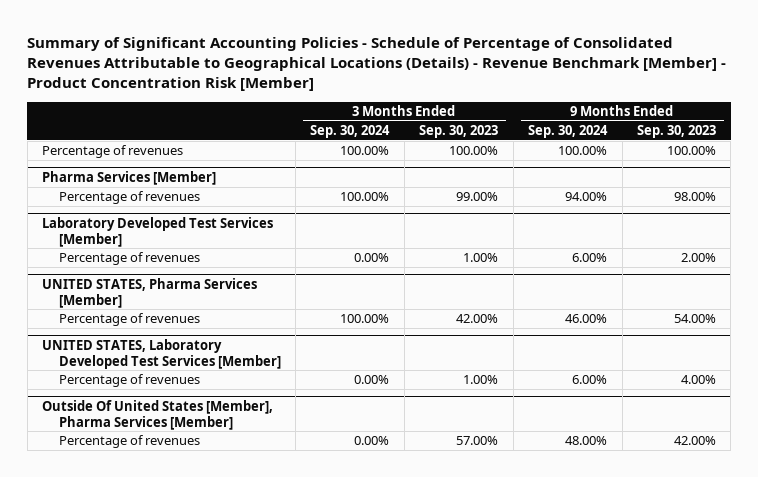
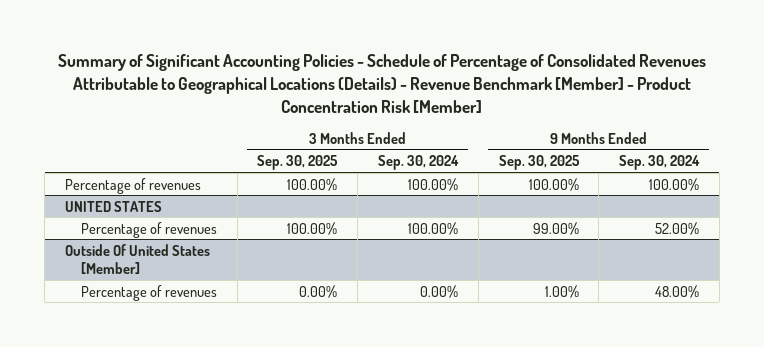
- | 3 Months Ended Sep. 30, 2024 | 3 Months Ended Sep. 30, 2023 | 9 Months Ended Sep. 30, 2024 | 9 Months Ended Sep. 30, 2023
+ | 3 Months Ended Sep. 30, 2025 | 3 Months Ended Sep. 30, 2024 | 9 Months Ended Sep. 30, 2025 | 9 Months Ended Sep. 30, 2024
- Pharma Services [Member]
- Percentage of revenues | 100.00% | 99.00% | 94.00% | 98.00%
- Laboratory Developed Test Services [Member]
- Percentage of revenues | 0.00% | 1.00% | 6.00% | 2.00%
- UNITED STATES, Pharma Services [Member]
- Percentage of revenues | 100.00% | 42.00% | 46.00% | 54.00%
- UNITED STATES, Laboratory Developed Test Services [Member]
- Percentage of revenues | 0.00% | 1.00% | 6.00% | 4.00%
- Outside Of United States [Member], Pharma Services [Member]
+ UNITED STATES
+ Percentage of revenues | 100.00% | 100.00% | 99.00% | 52.00%
+ Outside Of United States [Member]

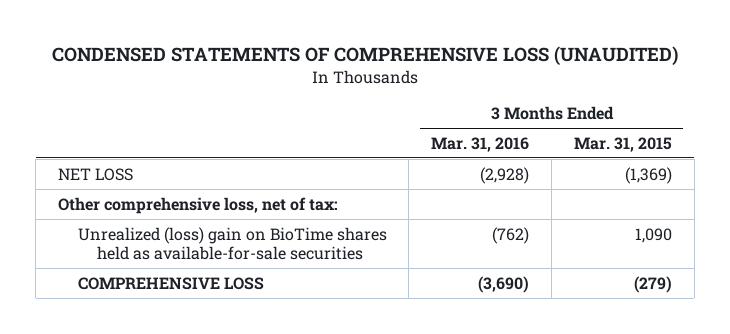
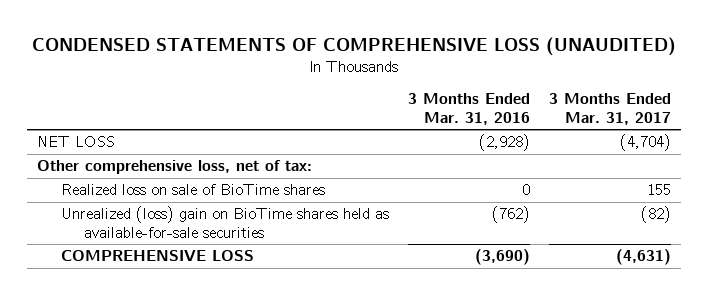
- | 3 Months Ended Mar. 31, 2016 | 3 Months Ended Mar. 31, 2015
+ | 3 Months Ended Mar. 31, 2016 | 3 Months Ended Mar. 31, 2017
+ Realized loss on sale of BioTime shares | 0 | 155

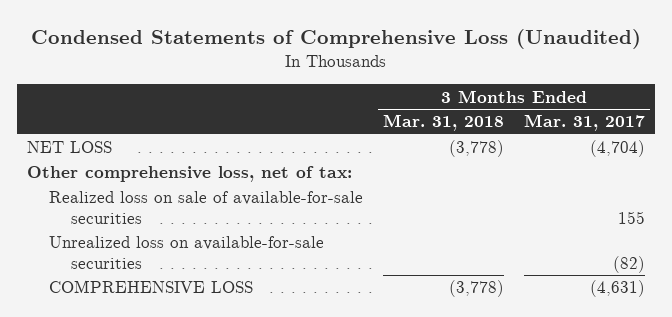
- CONDENSED STATEMENTS OF COMPREHENSIVE LOSS (UNAUDITED)
+ Condensed Statements of Comprehensive Loss (Unaudited)
- | 3 Months Ended Mar. 31, 2016 | 3 Months Ended Mar. 31, 2017
+ | 3 Months Ended Mar. 31, 2018 | 3 Months Ended Mar. 31, 2017
- Realized loss on sale of BioTime shares | 0 | 155
- Unrealized (loss) gain on BioTime shares held as available-for-sale securities | (762) | (82)
+ Realized loss on sale of available-for-sale securities | | 155
+ Unrealized loss on available-for-sale securities | | (82)

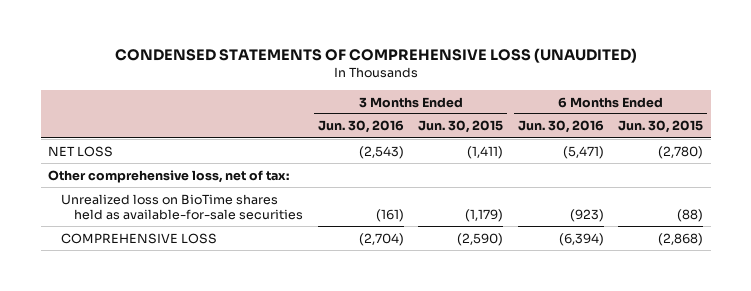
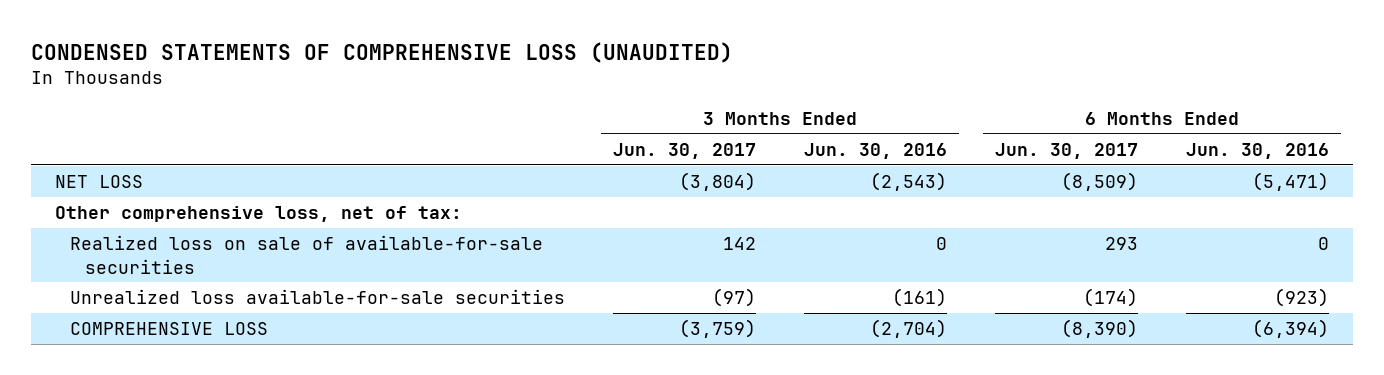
- | 3 Months Ended Jun. 30, 2016 | 3 Months Ended Jun. 30, 2015 | 6 Months Ended Jun. 30, 2016 | 6 Months Ended Jun. 30, 2015
+ | 3 Months Ended Jun. 30, 2017 | 3 Months Ended Jun. 30, 2016 | 6 Months Ended Jun. 30, 2017 | 6 Months Ended Jun. 30, 2016
- Unrealized loss on BioTime shares held as available-for-sale securities | (161) | (1,179) | (923) | (88)
+ Realized loss on sale of available-for-sale securities | 142 | 0 | 293 | 0
+ Unrealized loss available-for-sale securities | (97) | (161) | (174) | (923)

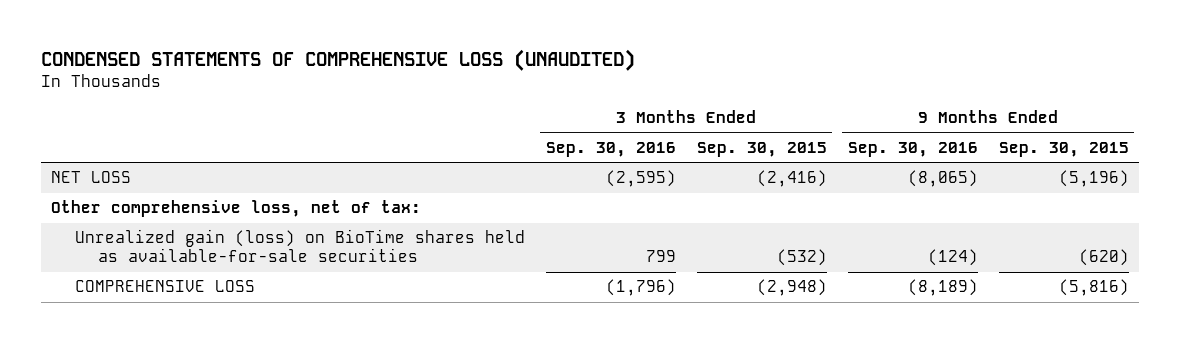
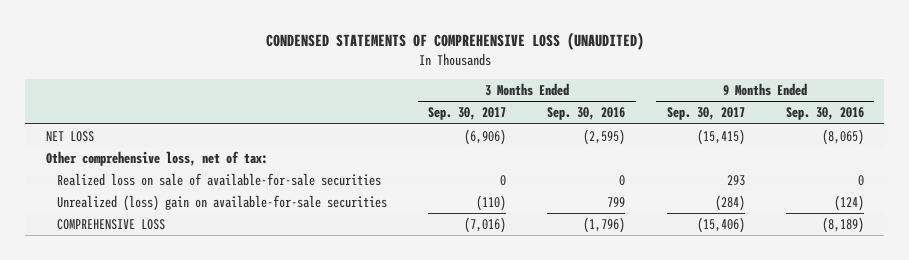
- | 3 Months Ended Sep. 30, 2016 | 3 Months Ended Sep. 30, 2015 | 9 Months Ended Sep. 30, 2016 | 9 Months Ended Sep. 30, 2015
+ | 3 Months Ended Sep. 30, 2017 | 3 Months Ended Sep. 30, 2016 | 9 Months Ended Sep. 30, 2017 | 9 Months Ended Sep. 30, 2016
- Unrealized gain (loss) on BioTime shares held as available-for-sale securities | 799 | (532) | (124) | (620)
+ Realized loss on sale of available-for-sale securities | 0 | 0 | 293 | 0
+ Unrealized (loss) gain on available-for-sale securities | (110) | 799 | (284) | (124)

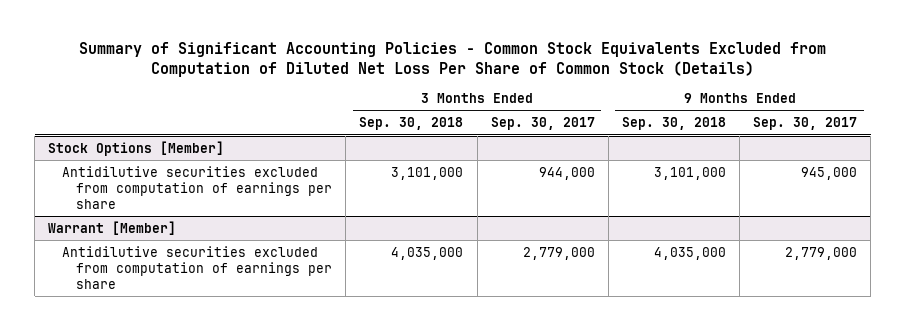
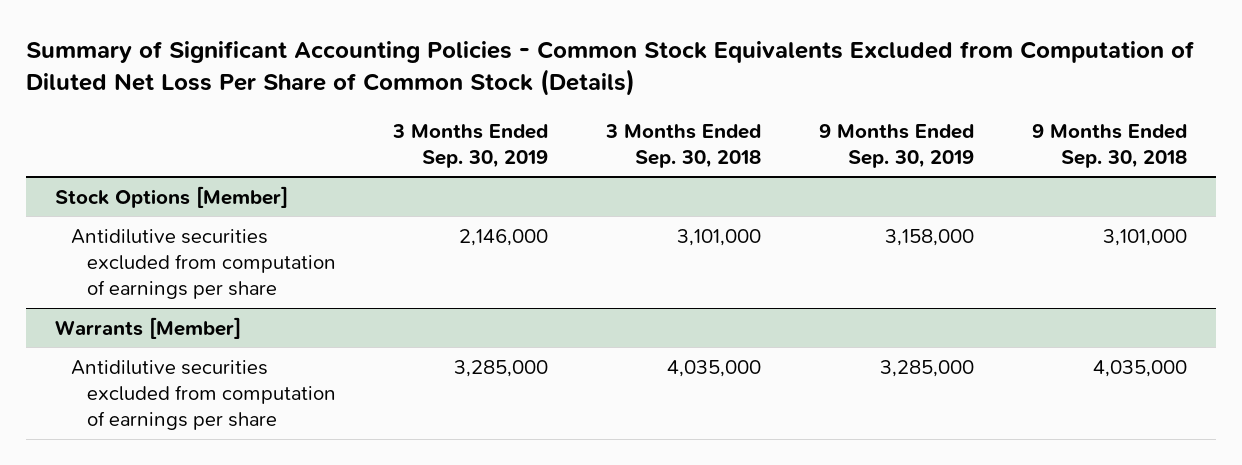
- | 3 Months Ended Sep. 30, 2018 | 3 Months Ended Sep. 30, 2017 | 9 Months Ended Sep. 30, 2018 | 9 Months Ended Sep. 30, 2017
+ | 3 Months Ended Sep. 30, 2019 | 3 Months Ended Sep. 30, 2018 | 9 Months Ended Sep. 30, 2019 | 9 Months Ended Sep. 30, 2018
- Warrant [Member]
+ Warrants [Member]

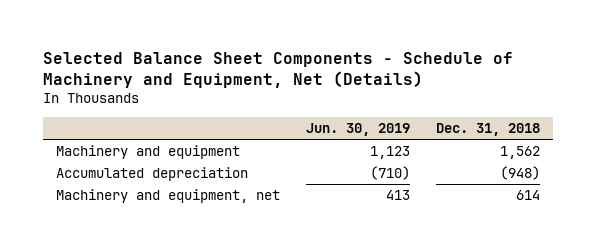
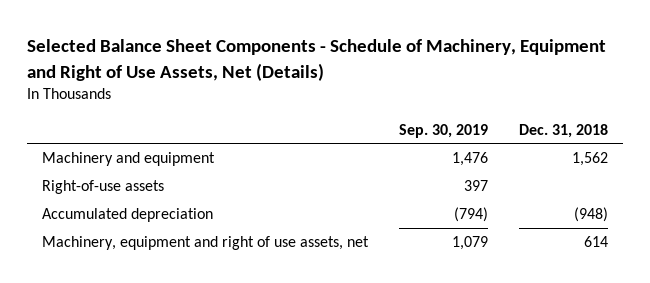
- Selected Balance Sheet Components - Schedule of Machinery and Equipment, Net (Details)
+ Selected Balance Sheet Components - Schedule of Machinery, Equipment and Right of Use Assets, Net (Details)
- | Jun. 30, 2019 | Dec. 31, 2018
+ | Sep. 30, 2019 | Dec. 31, 2018
+ Right-of-use assets | 397 |
- Machinery and equipment, net | 413 | 614
+ Machinery, equipment and right of use assets, net | 1,079 | 614

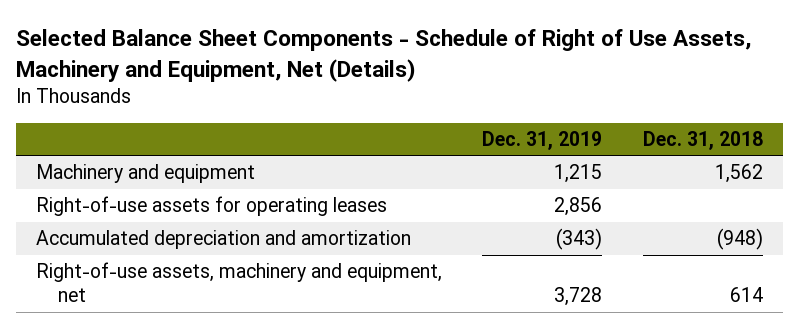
- Selected Balance Sheet Components - Schedule of Machinery, Equipment and Right of Use Assets, Net (Details)
+ Selected Balance Sheet Components - Schedule of Right of Use Assets, Machinery and Equipment, Net (Details)
- | Sep. 30, 2019 | Dec. 31, 2018
+ | Dec. 31, 2019 | Dec. 31, 2018
- Right-of-use assets | 397 |
- Accumulated depreciation | (794) | (948)
- Machinery, equipment and right of use assets, net | 1,079 | 614
+ Right-of-use assets for operating leases | 2,856 |
+ Accumulated depreciation and amortization | (343) | (948)
+ Right-of-use assets, machinery and equipment, net | 3,728 | 614

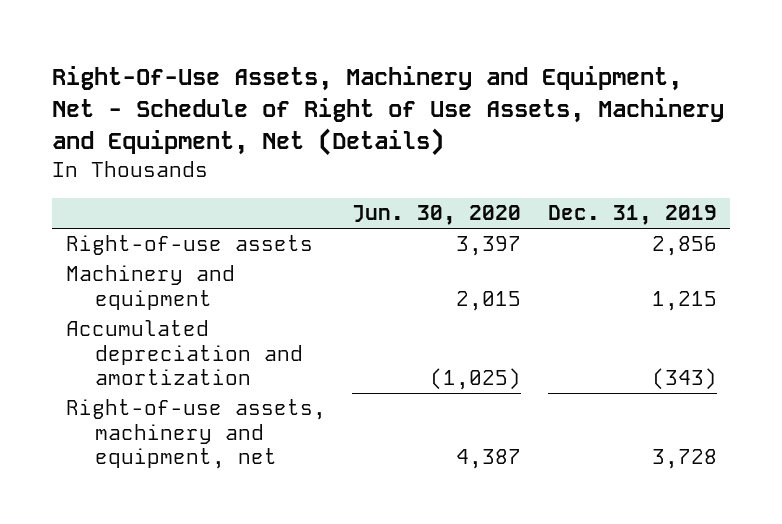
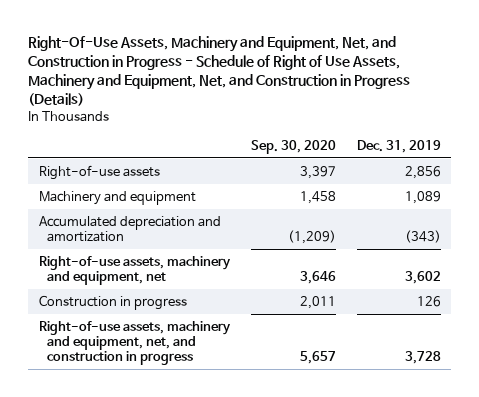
- Right-Of-Use Assets, Machinery and Equipment, Net - Schedule of Right of Use Assets, Machinery and Equipment, Net (Details)
+ Right-Of-Use Assets, Machinery and Equipment, Net, and Construction in Progress - Schedule of Right of Use Assets, Machinery and Equipment, Net, and Construction in Progress (Details)
- | Jun. 30, 2020 | Dec. 31, 2019
+ | Sep. 30, 2020 | Dec. 31, 2019
- Machinery and equipment | 2,015 | 1,215
+ Machinery and equipment | 1,458 | 1,089
- Right-of-use assets, machinery and equipment, net | 4,387 | 3,728
+ Right-of-use assets, machinery and equipment, net | 3,646 | 3,602
+ Construction in progress | 2,011 | 126
+ Right-of-use assets, machinery and equipment, net, and construction in progress | 5,657 | 3,728

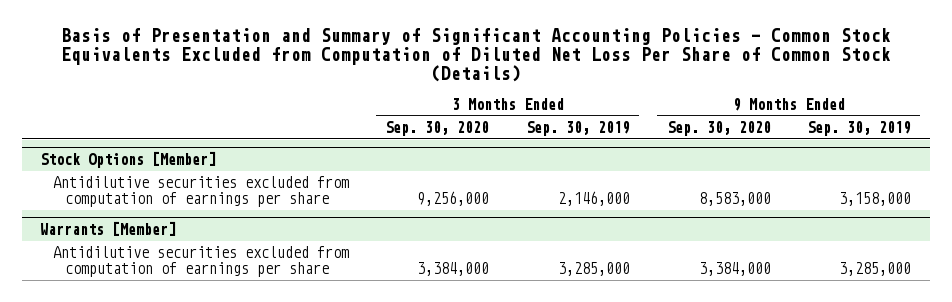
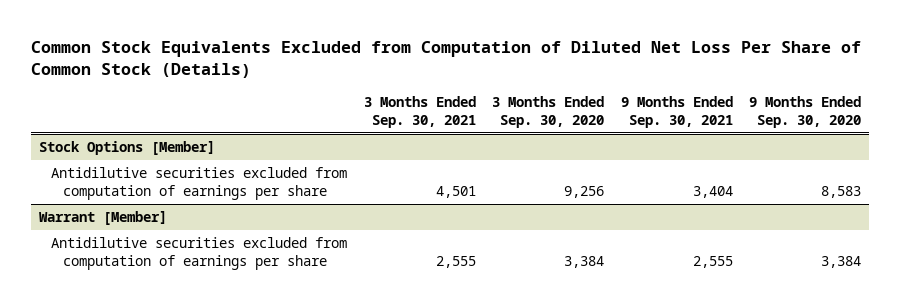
- Basis of Presentation and Summary of Significant Accounting Policies - Common Stock Equivalents Excluded from Computation of Diluted Net Loss Per Share of Common Stock (Details)
+ Common Stock Equivalents Excluded from Computation of Diluted Net Loss Per Share of Common Stock (Details)
- | 3 Months Ended Sep. 30, 2020 | 3 Months Ended Sep. 30, 2019 | 9 Months Ended Sep. 30, 2020 | 9 Months Ended Sep. 30, 2019
+ | 3 Months Ended Sep. 30, 2021 | 3 Months Ended Sep. 30, 2020 | 9 Months Ended Sep. 30, 2021 | 9 Months Ended Sep. 30, 2020
@ Stock Options [Member]
- Antidilutive securities excluded from computation of earnings per share | 9,256,000 | 2,146,000 | 8,583,000 | 3,158,000
- Warrants [Member]
- Antidilutive securities excluded from computation of earnings per share | 3,384,000 | 3,285,000 | 3,384,000 | 3,285,000
@ Stock Options [Member]
+ Antidilutive securities excluded from computation of earnings per share | 4,501 | 9,256 | 3,404 | 8,583
+ Warrant [Member]
+ Antidilutive securities excluded from computation of earnings per share | 2,555 | 3,384 | 2,555 | 3,384

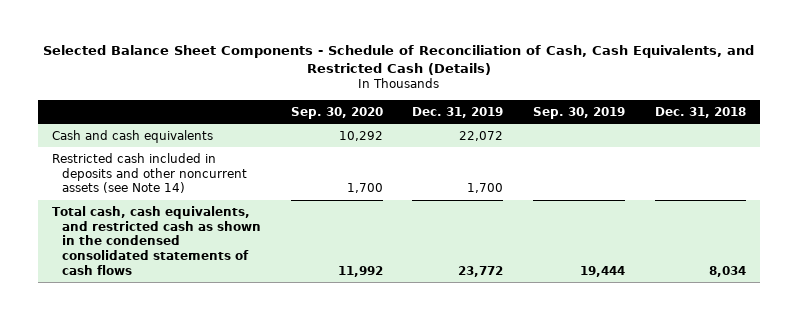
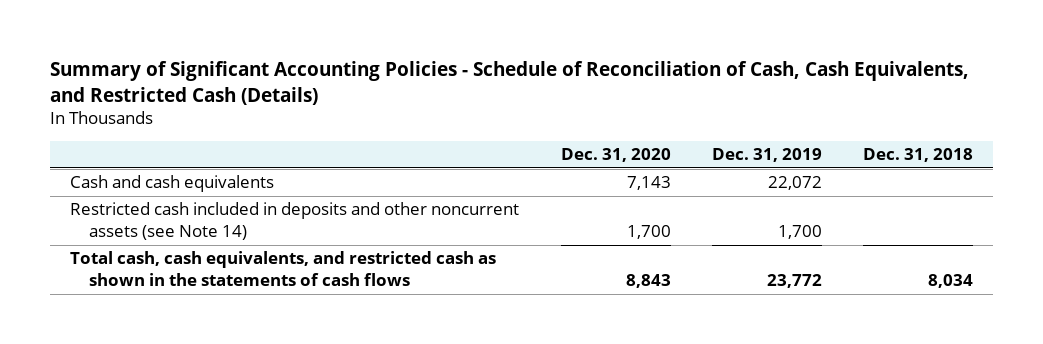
- Selected Balance Sheet Components - Schedule of Reconciliation of Cash, Cash Equivalents, and Restricted Cash (Details)
+ Summary of Significant Accounting Policies - Schedule of Reconciliation of Cash, Cash Equivalents, and Restricted Cash (Details)
- | Sep. 30, 2020 | Dec. 31, 2019 | Sep. 30, 2019 | Dec. 31, 2018
+ | Dec. 31, 2020 | Dec. 31, 2019 | Dec. 31, 2018
- Total cash, cash equivalents, and restricted cash as shown in the condensed consolidated statements of cash flows | 11,992 | 23,772 | 19,444 | 8,034
+ Total cash, cash equivalents, and restricted cash as shown in the statements of cash flows | 8,843 | 23,772 | 8,034

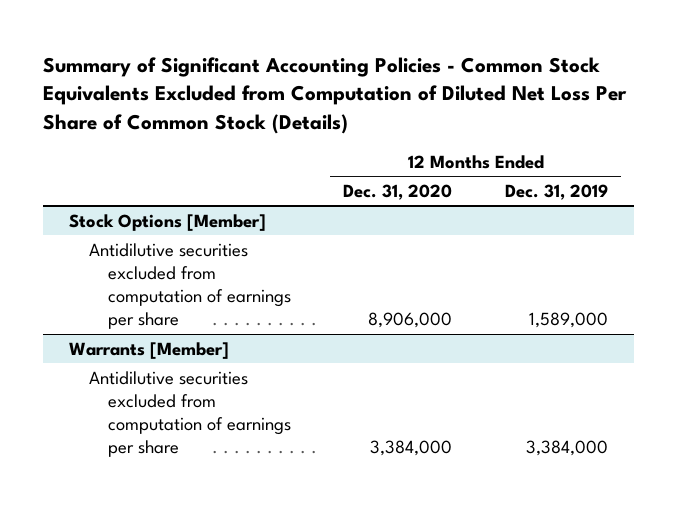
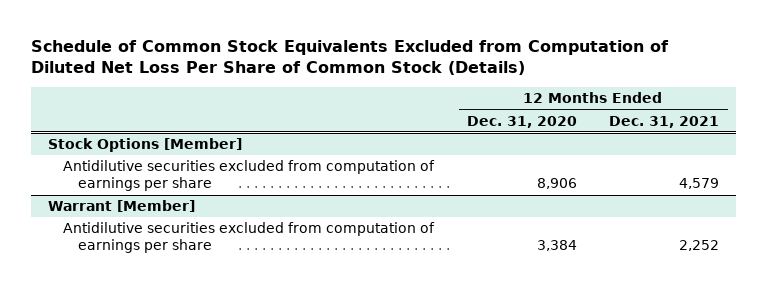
- Summary of Significant Accounting Policies - Common Stock Equivalents Excluded from Computation of Diluted Net Loss Per Share of Common Stock (Details)
+ Schedule of Common Stock Equivalents Excluded from Computation of Diluted Net Loss Per Share of Common Stock (Details)
- | 12 Months Ended Dec. 31, 2020 | 12 Months Ended Dec. 31, 2019
+ | 12 Months Ended Dec. 31, 2020 | 12 Months Ended Dec. 31, 2021
@ Stock Options [Member]
- Antidilutive securities excluded from computation of earnings per share | 8,906,000 | 1,589,000
- Warrants [Member]
- Antidilutive securities excluded from computation of earnings per share | 3,384,000 | 3,384,000
@ Stock Options [Member]
+ Antidilutive securities excluded from computation of earnings per share | 8,906 | 4,579
+ Warrant [Member]
+ Antidilutive securities excluded from computation of earnings per share | 3,384 | 2,252

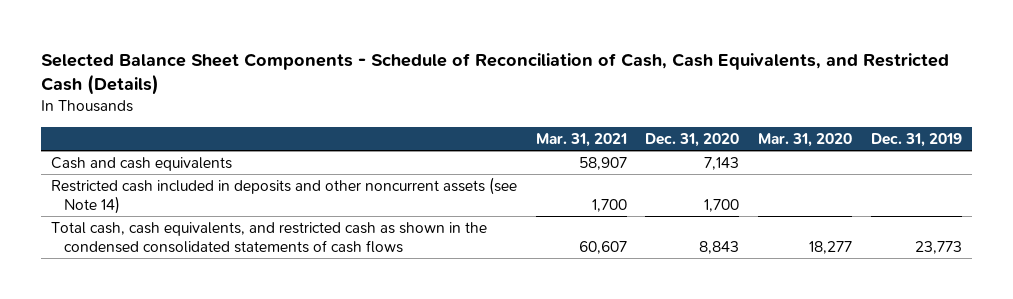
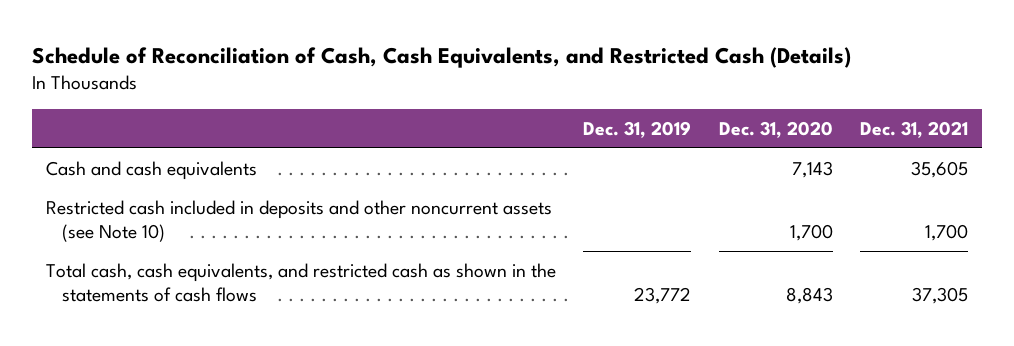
- Selected Balance Sheet Components - Schedule of Reconciliation of Cash, Cash Equivalents, and Restricted Cash (Details)
+ Schedule of Reconciliation of Cash, Cash Equivalents, and Restricted Cash (Details)
- | Mar. 31, 2021 | Dec. 31, 2020 | Mar. 31, 2020 | Dec. 31, 2019
+ | Dec. 31, 2019 | Dec. 31, 2020 | Dec. 31, 2021
- Restricted cash included in deposits and other noncurrent assets (see Note 14) | 1,700 | 1,700 | |
- Total cash, cash equivalents, and restricted cash as shown in the condensed consolidated statements of cash flows | 60,607 | 8,843 | 18,277 | 23,773
+ Restricted cash included in deposits and other noncurrent assets (see Note 10) | | 1,700 | 1,700
+ Total cash, cash equivalents, and restricted cash as shown in the statements of cash flows | 23,772 | 8,843 | 37,305

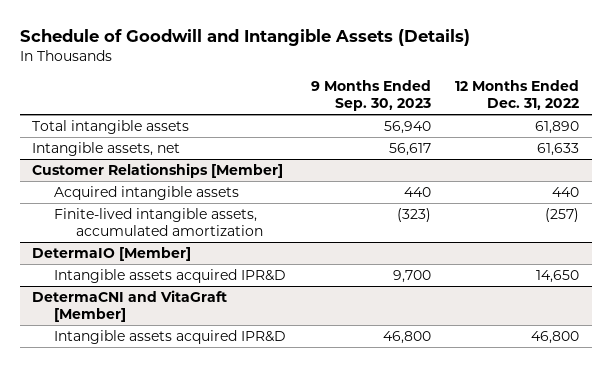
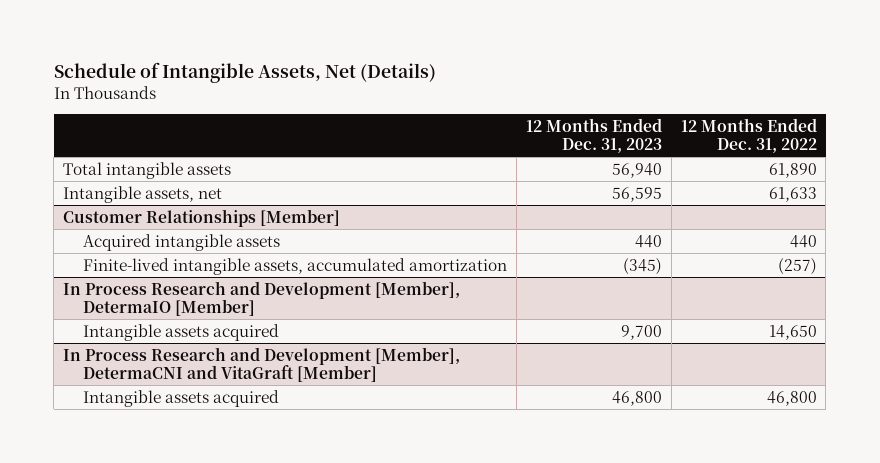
- Schedule of Goodwill and Intangible Assets (Details)
+ Schedule of Intangible Assets, Net (Details)
- | 9 Months Ended Sep. 30, 2023 | 12 Months Ended Dec. 31, 2022
+ | 12 Months Ended Dec. 31, 2023 | 12 Months Ended Dec. 31, 2022
- DetermaIO [Member]
- Intangible assets acquired IPR&D | 9,700 | 14,650
- DetermaCNI and VitaGraft [Member]
- Intangible assets acquired IPR&D | 46,800 | 46,800
+ In Process Research and Development [Member], DetermaIO [Member]
+ Intangible assets acquired | 9,700 | 14,650
+ In Process Research and Development [Member], DetermaCNI and VitaGraft [Member]
+ Intangible assets acquired | 46,800 | 46,800

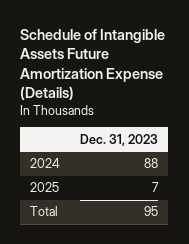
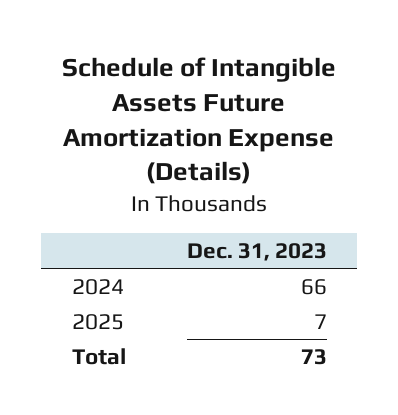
- 2024 | 88
+ 2024 | 66
- Total | 95
+ Total | 73

